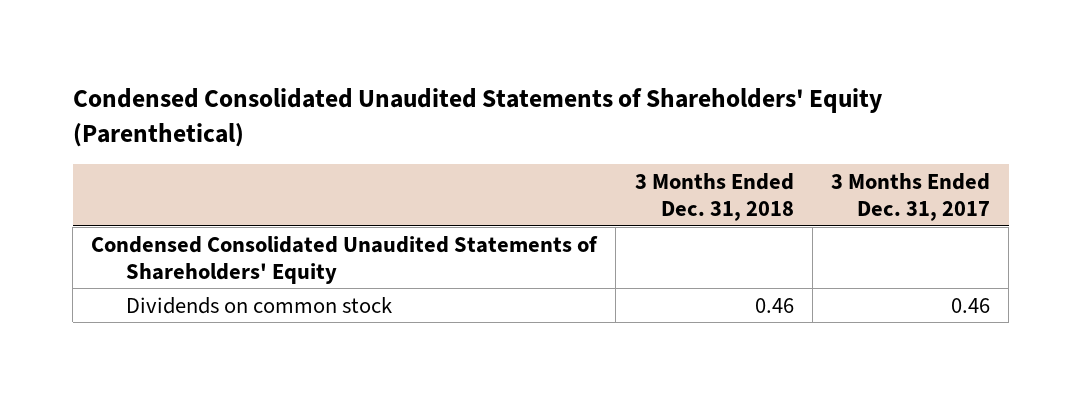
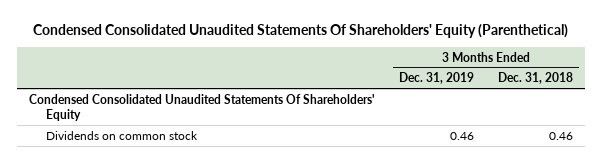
- Condensed Consolidated Unaudited Statements of Shareholders' Equity (Parenthetical)
+ Condensed Consolidated Unaudited Statements Of Shareholders' Equity (Parenthetical)
- | 3 Months Ended Dec. 31, 2018 | 3 Months Ended Dec. 31, 2017
+ | 3 Months Ended Dec. 31, 2019 | 3 Months Ended Dec. 31, 2018
- Condensed Consolidated Unaudited Statements of Shareholders' Equity
+ Condensed Consolidated Unaudited Statements Of Shareholders' Equity

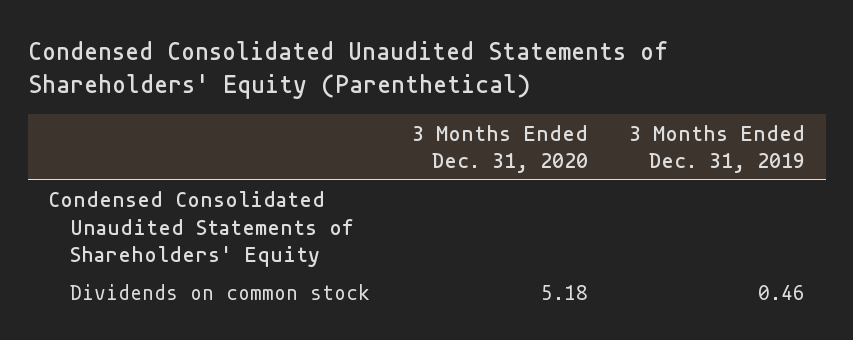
- Condensed Consolidated Unaudited Statements Of Shareholders' Equity (Parenthetical)
+ Condensed Consolidated Unaudited Statements of Shareholders' Equity (Parenthetical)
- | 3 Months Ended Dec. 31, 2019 | 3 Months Ended Dec. 31, 2018
+ | 3 Months Ended Dec. 31, 2020 | 3 Months Ended Dec. 31, 2019
- Condensed Consolidated Unaudited Statements Of Shareholders' Equity
+ Condensed Consolidated Unaudited Statements of Shareholders' Equity

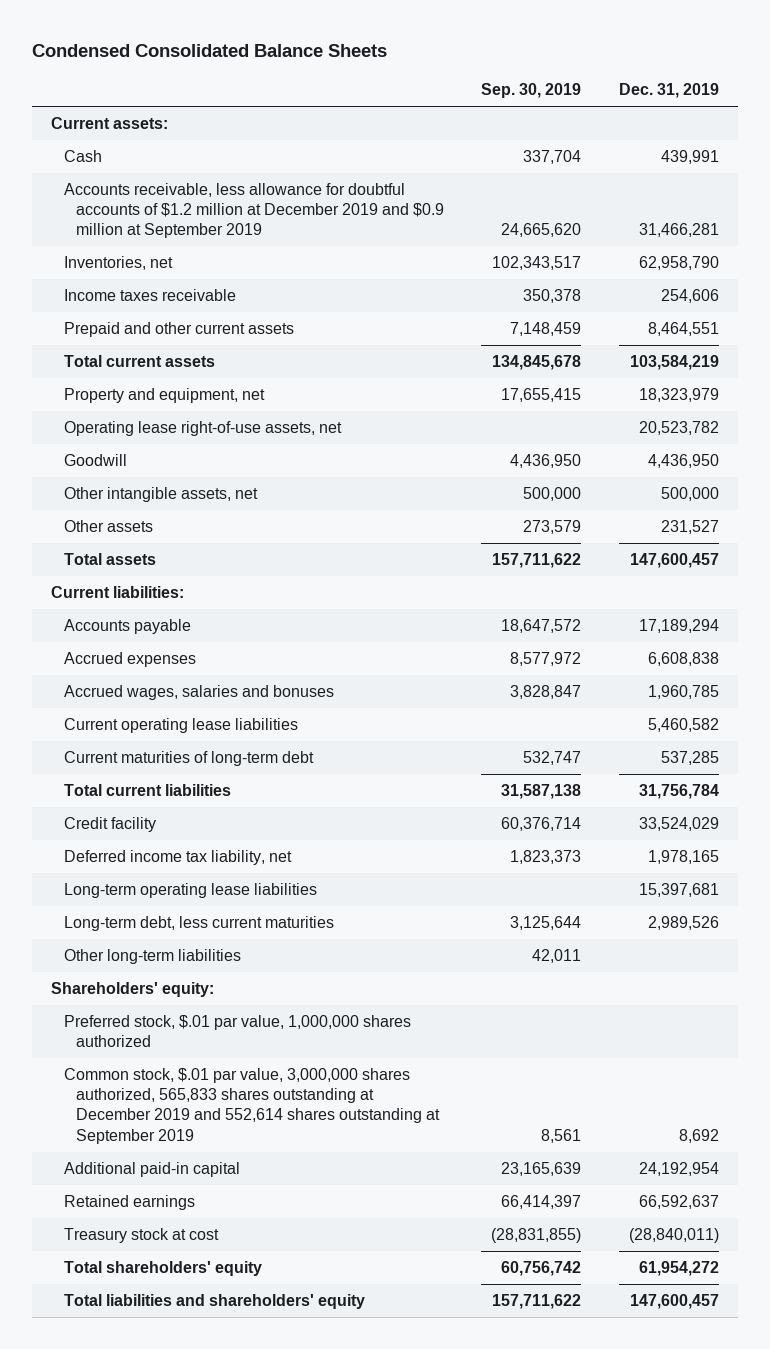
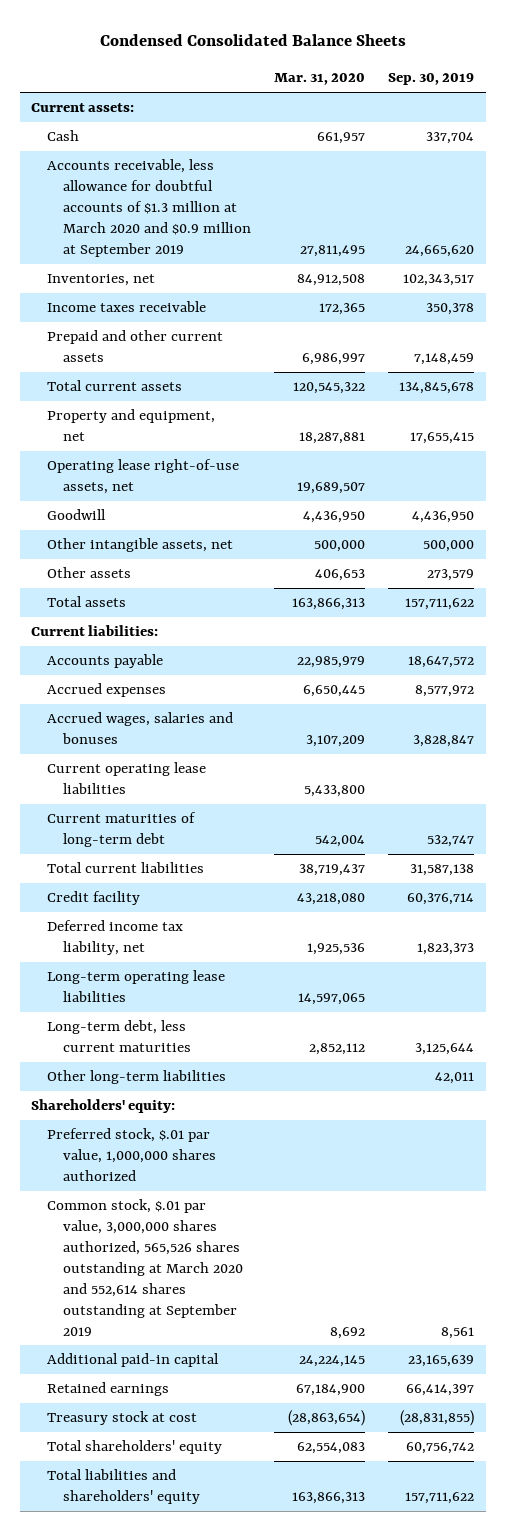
- | Sep. 30, 2019 | Dec. 31, 2019
+ | Mar. 31, 2020 | Sep. 30, 2019
- Accounts receivable, less allowance for doubtful accounts of $1.2 million at December 2019 and $0.9 million at September 2019 | 24,665,620 | 31,466,281
+ Accounts receivable, less allowance for doubtful accounts of $1.3 million at March 2020 and $0.9 million at September 2019 | 27,811,495 | 24,665,620
- Common stock, $.01 par value, 3,000,000 shares authorized, 565,833 shares outstanding at December 2019 and 552,614 shares outstanding at September 2019 | 8,561 | 8,692
+ Common stock, $.01 par value, 3,000,000 shares authorized, 565,526 shares outstanding at March 2020 and 552,614 shares outstanding at September 2019 | 8,692 | 8,561

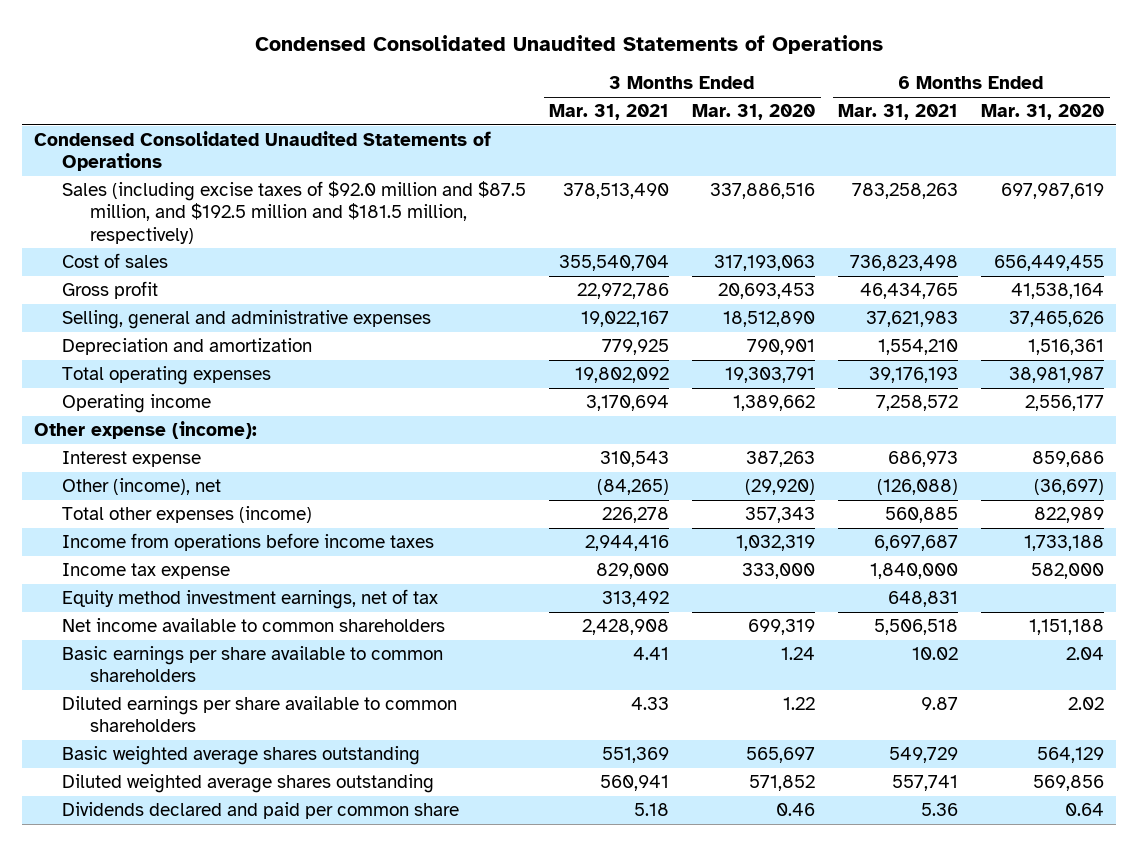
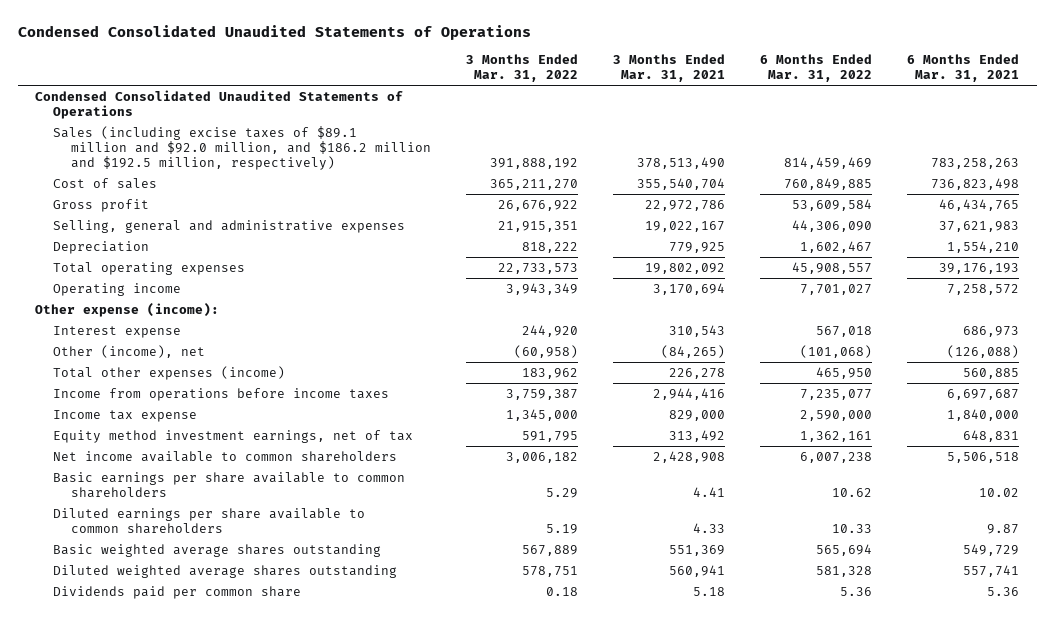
- | 3 Months Ended Mar. 31, 2021 | 3 Months Ended Mar. 31, 2020 | 6 Months Ended Mar. 31, 2021 | 6 Months Ended Mar. 31, 2020
+ | 3 Months Ended Mar. 31, 2022 | 3 Months Ended Mar. 31, 2021 | 6 Months Ended Mar. 31, 2022 | 6 Months Ended Mar. 31, 2021
- Sales (including excise taxes of $92.0 million and $87.5 million, and $192.5 million and $181.5 million, respectively) | 378,513,490 | 337,886,516 | 783,258,263 | 697,987,619
+ Sales (including excise taxes of $89.1 million and $92.0 million, and $186.2 million and $192.5 million, respectively) | 391,888,192 | 378,513,490 | 814,459,469 | 783,258,263
- Depreciation and amortization | 779,925 | 790,901 | 1,554,210 | 1,516,361
+ Depreciation | 818,222 | 779,925 | 1,602,467 | 1,554,210
- Dividends declared and paid per common share | 5.18 | 0.46 | 5.36 | 0.64
+ Dividends paid per common share | 0.18 | 5.18 | 5.36 | 5.36

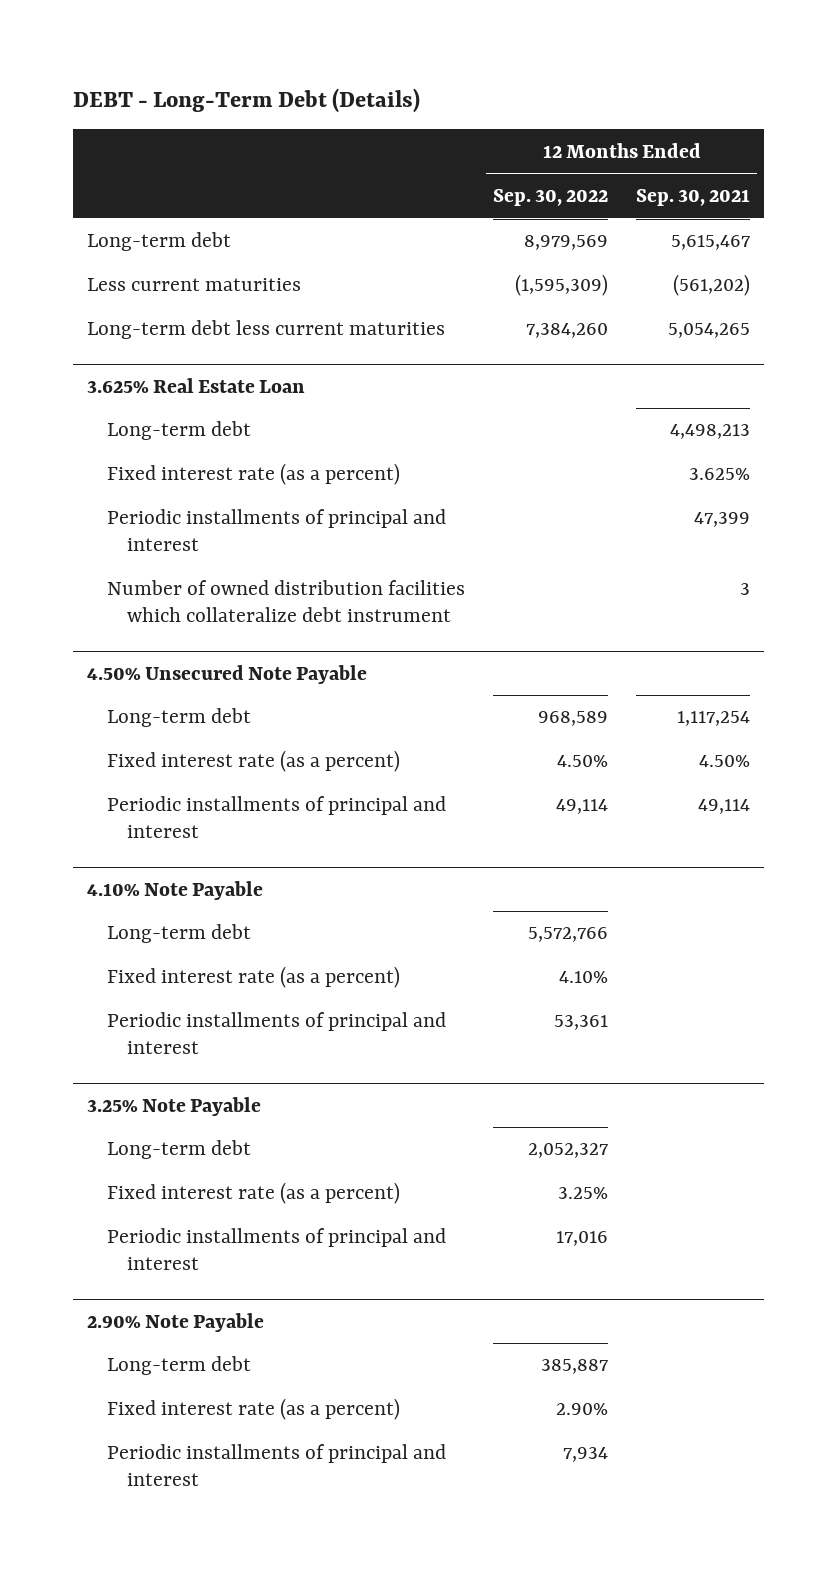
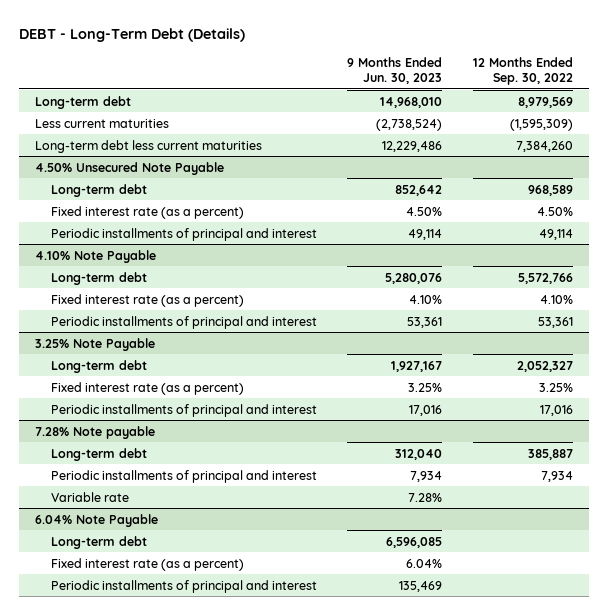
- | 12 Months Ended Sep. 30, 2022 | 12 Months Ended Sep. 30, 2021
+ | 9 Months Ended Jun. 30, 2023 | 12 Months Ended Sep. 30, 2022
- 3.625% Real Estate Loan
- Long-term debt | | 4,498,213
- Fixed interest rate (as a percent) | | 3.625%
- Periodic installments of principal and interest | | 47,399
- Number of owned distribution facilities which collateralize debt instrument | | 3
- 2.90% Note Payable
+ 7.28% Note payable
- Fixed interest rate (as a percent) | 2.90% |
+ Variable rate | 7.28% |
+ 6.04% Note Payable
+ Long-term debt | 6,596,085 |
+ Fixed interest rate (as a percent) | 6.04% |
+ Periodic installments of principal and interest | 135,469 |

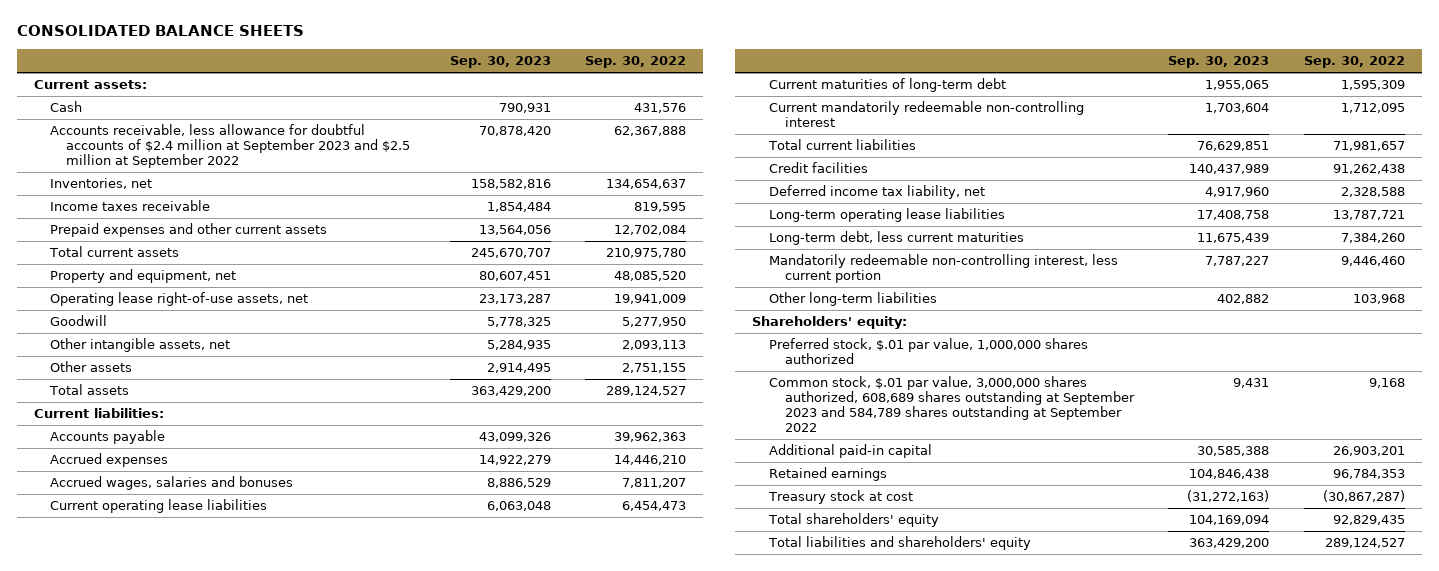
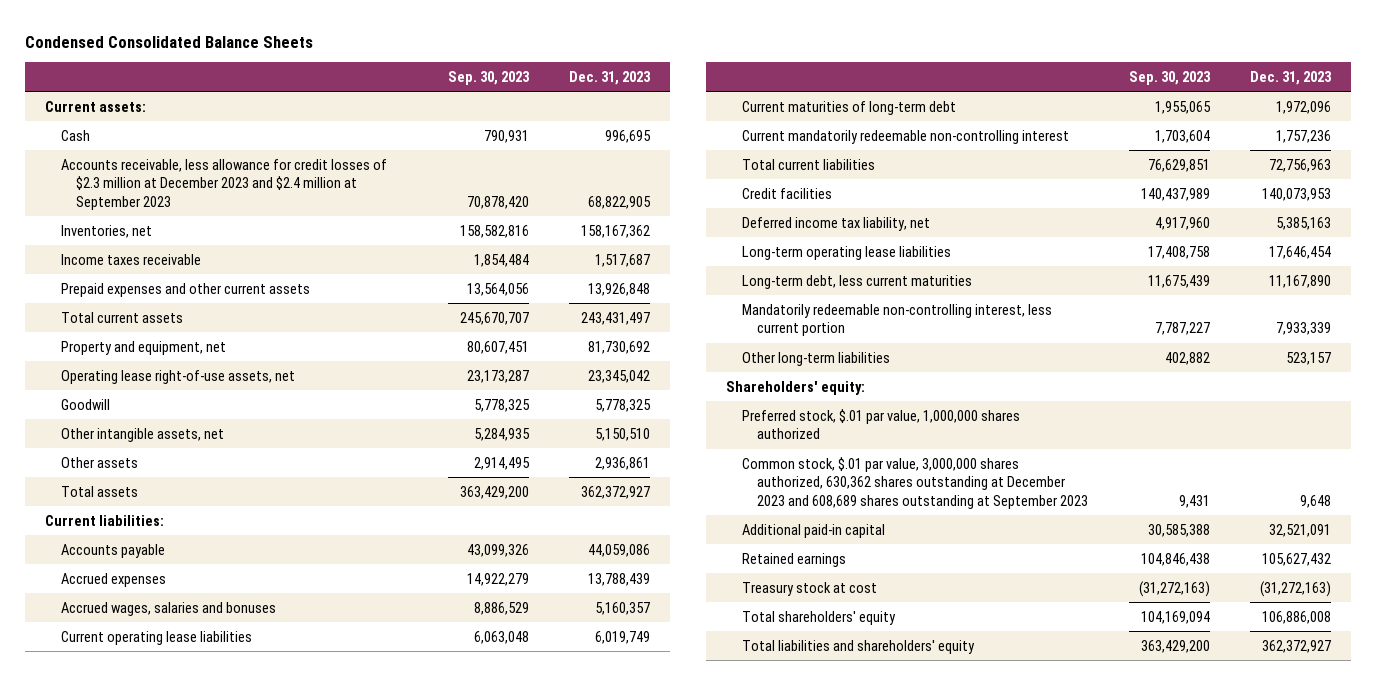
- CONSOLIDATED BALANCE SHEETS
+ Condensed Consolidated Balance Sheets
- | Sep. 30, 2023 | Sep. 30, 2022
+ | Sep. 30, 2023 | Dec. 31, 2023
- Accounts receivable, less allowance for doubtful accounts of $2.4 million at September 2023 and $2.5 million at September 2022 | 70,878,420 | 62,367,888
+ Accounts receivable, less allowance for credit losses of $2.3 million at December 2023 and $2.4 million at September 2023 | 70,878,420 | 68,822,905
- Common stock, $.01 par value, 3,000,000 shares authorized, 608,689 shares outstanding at September 2023 and 584,789 shares outstanding at September 2022 | 9,431 | 9,168
+ Common stock, $.01 par value, 3,000,000 shares authorized, 630,362 shares outstanding at December 2023 and 608,689 shares outstanding at September 2023 | 9,431 | 9,648

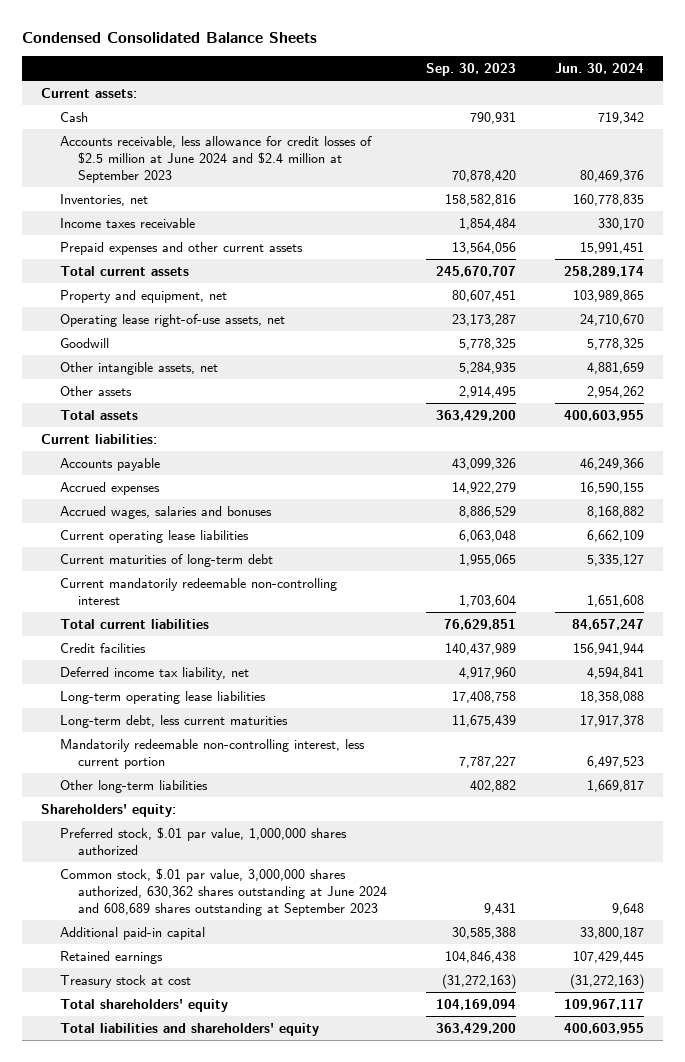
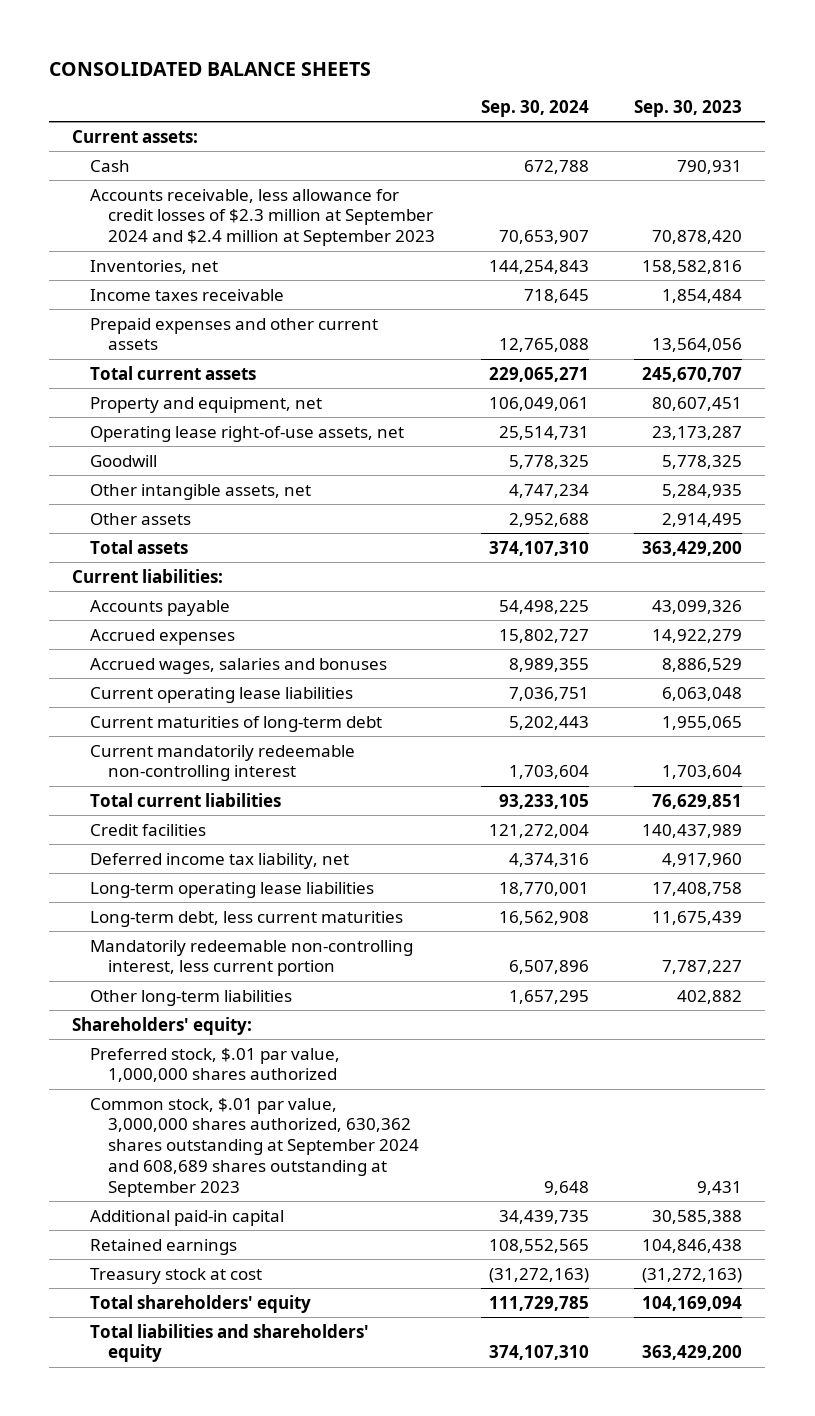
- Condensed Consolidated Balance Sheets
+ CONSOLIDATED BALANCE SHEETS
- | Sep. 30, 2023 | Jun. 30, 2024
+ | Sep. 30, 2024 | Sep. 30, 2023
- Accounts receivable, less allowance for credit losses of $2.5 million at June 2024 and $2.4 million at September 2023 | 70,878,420 | 80,469,376
+ Accounts receivable, less allowance for credit losses of $2.3 million at September 2024 and $2.4 million at September 2023 | 70,653,907 | 70,878,420
- Common stock, $.01 par value, 3,000,000 shares authorized, 630,362 shares outstanding at June 2024 and 608,689 shares outstanding at September 2023 | 9,431 | 9,648
+ Common stock, $.01 par value, 3,000,000 shares authorized, 630,362 shares outstanding at September 2024 and 608,689 shares outstanding at September 2023 | 9,648 | 9,431

